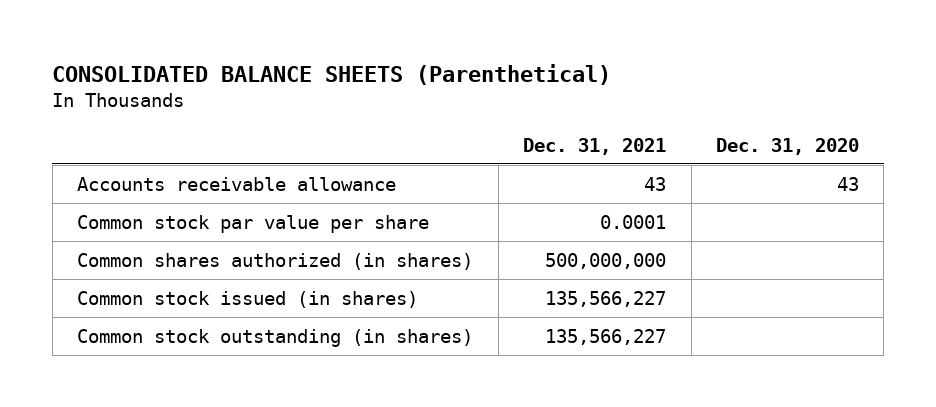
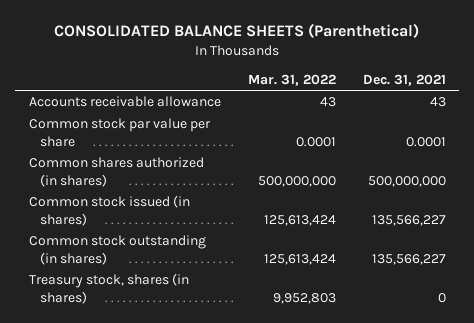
- | Dec. 31, 2021 | Dec. 31, 2020
+ | Mar. 31, 2022 | Dec. 31, 2021
+ Treasury stock, shares (in shares) | 9,952,803 | 0

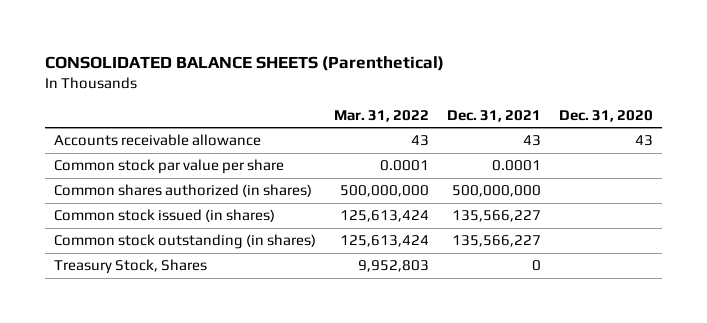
- | Mar. 31, 2022 | Dec. 31, 2021
+ | Mar. 31, 2022 | Dec. 31, 2021 | Dec. 31, 2020
- Treasury stock, shares (in shares) | 9,952,803 | 0
+ Treasury Stock, Shares | 9,952,803 | 0 |

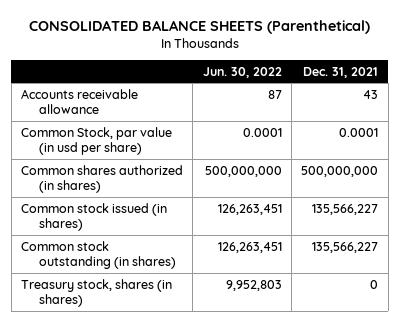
- | Mar. 31, 2022 | Dec. 31, 2021 | Dec. 31, 2020
+ | Jun. 30, 2022 | Dec. 31, 2021
- Common stock par value per share | 0.0001 | 0.0001 |
+ Common Stock, par value (in usd per share) | 0.0001 | 0.0001
- Treasury Stock, Shares | 9,952,803 | 0 |
+ Treasury stock, shares (in shares) | 9,952,803 | 0

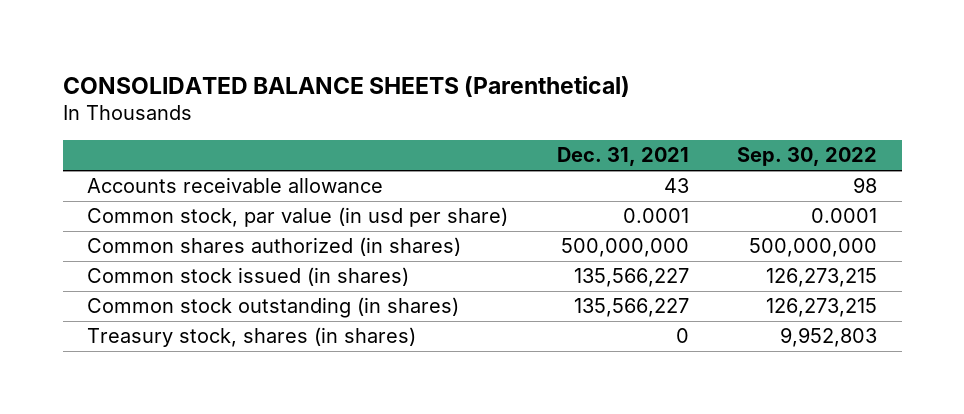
- | Jun. 30, 2022 | Dec. 31, 2021
+ | Dec. 31, 2021 | Sep. 30, 2022
- Common Stock, par value (in usd per share) | 0.0001 | 0.0001
+ Common stock, par value (in usd per share) | 0.0001 | 0.0001

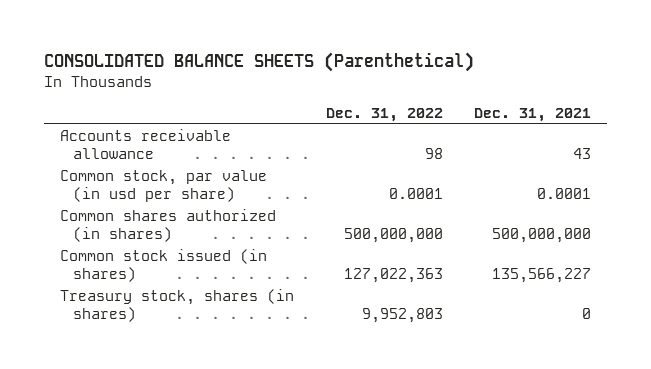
- | Dec. 31, 2021 | Sep. 30, 2022
+ | Dec. 31, 2022 | Dec. 31, 2021
- Common stock outstanding (in shares) | 135,566,227 | 126,273,215

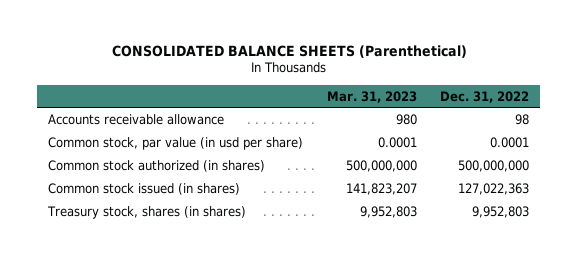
- | Dec. 31, 2022 | Dec. 31, 2021
+ | Mar. 31, 2023 | Dec. 31, 2022
- Common shares authorized (in shares) | 500,000,000 | 500,000,000
+ Common stock authorized (in shares) | 500,000,000 | 500,000,000

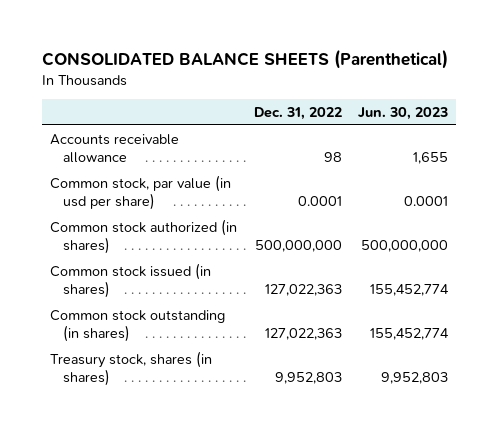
- | Mar. 31, 2023 | Dec. 31, 2022
+ | Dec. 31, 2022 | Jun. 30, 2023
+ Common stock outstanding (in shares) | 127,022,363 | 155,452,774

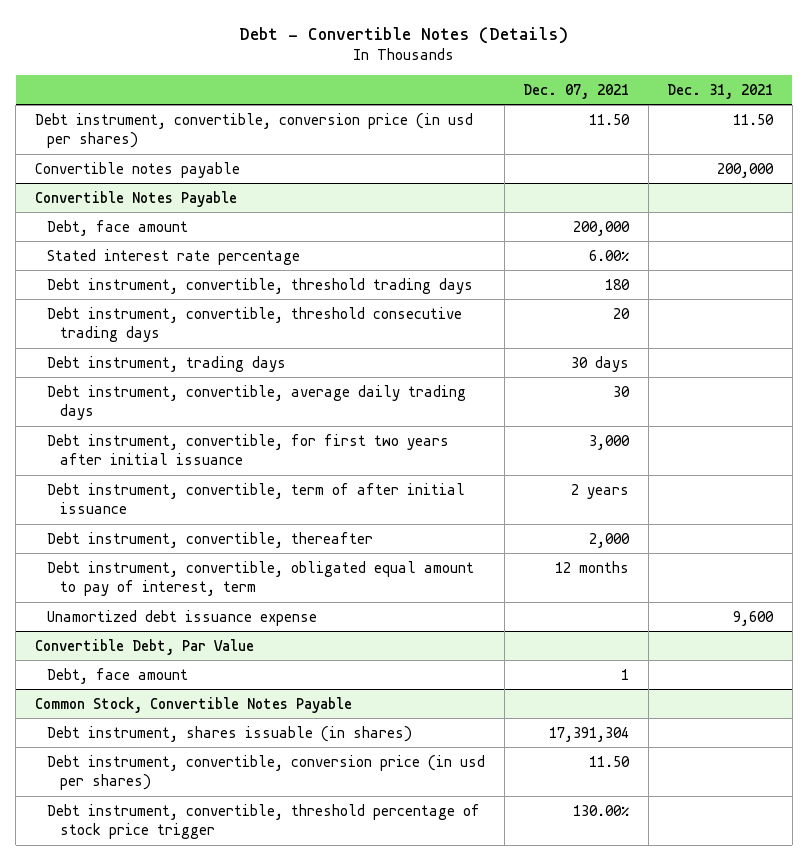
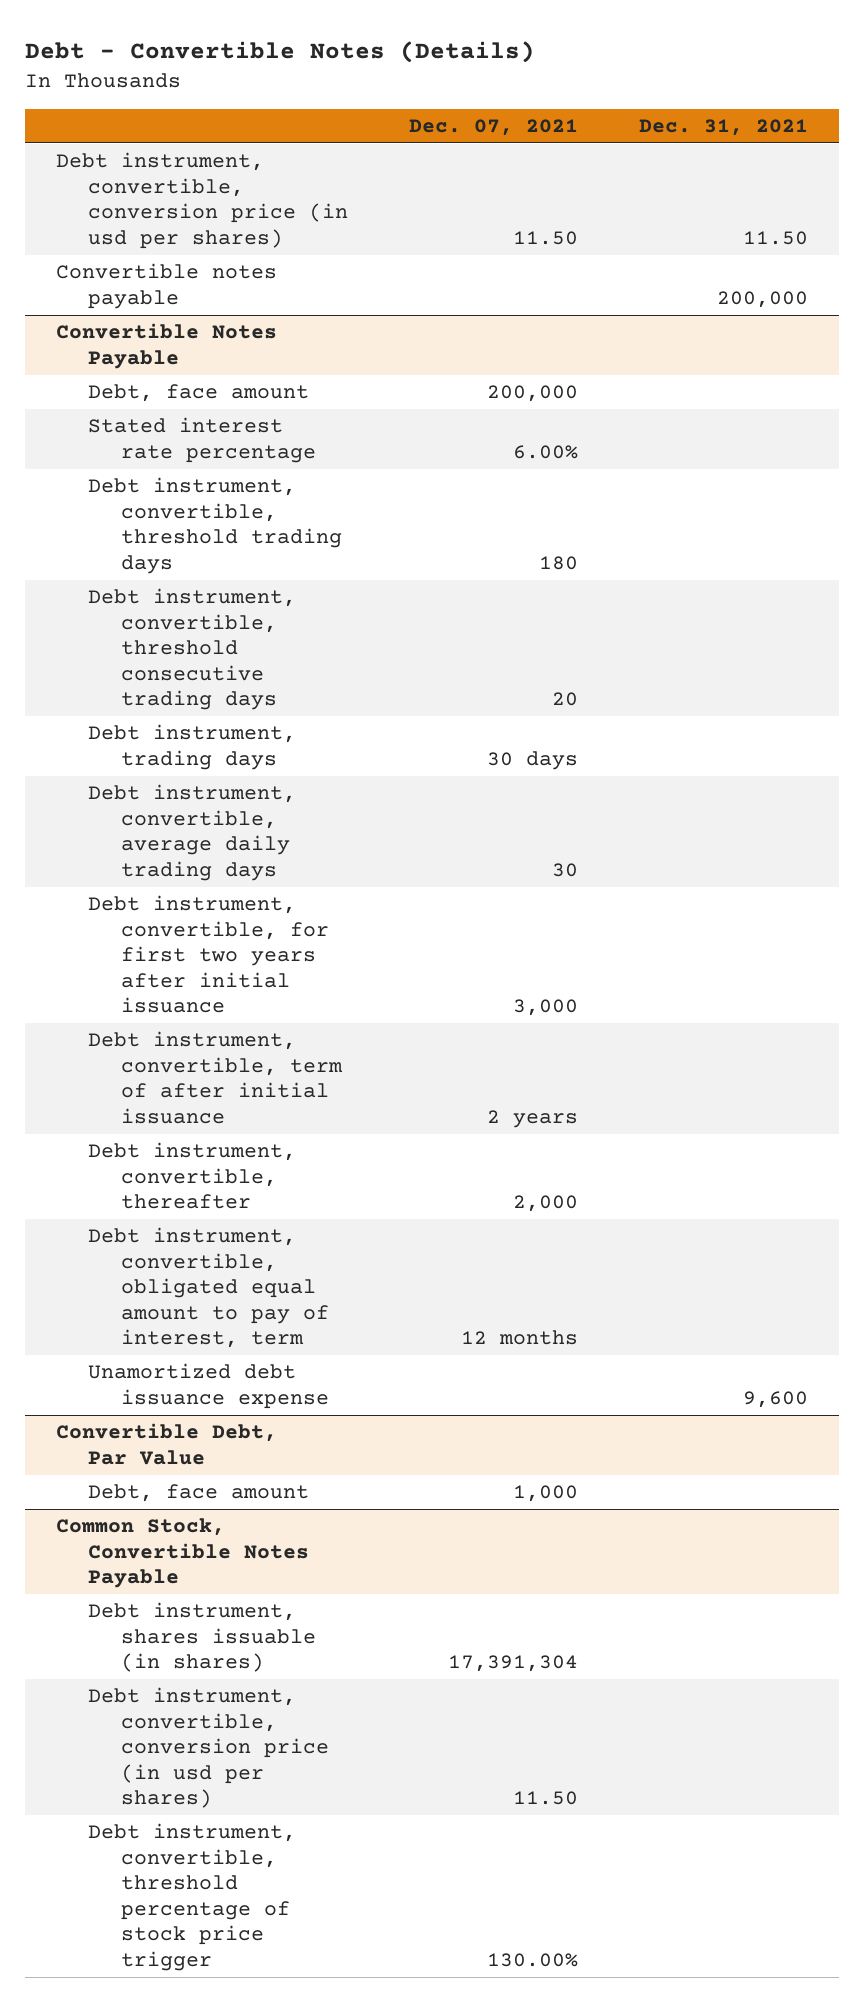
@ Convertible Debt, Par Value
- Debt, face amount | 1 |
+ Debt, face amount | 1,000 |

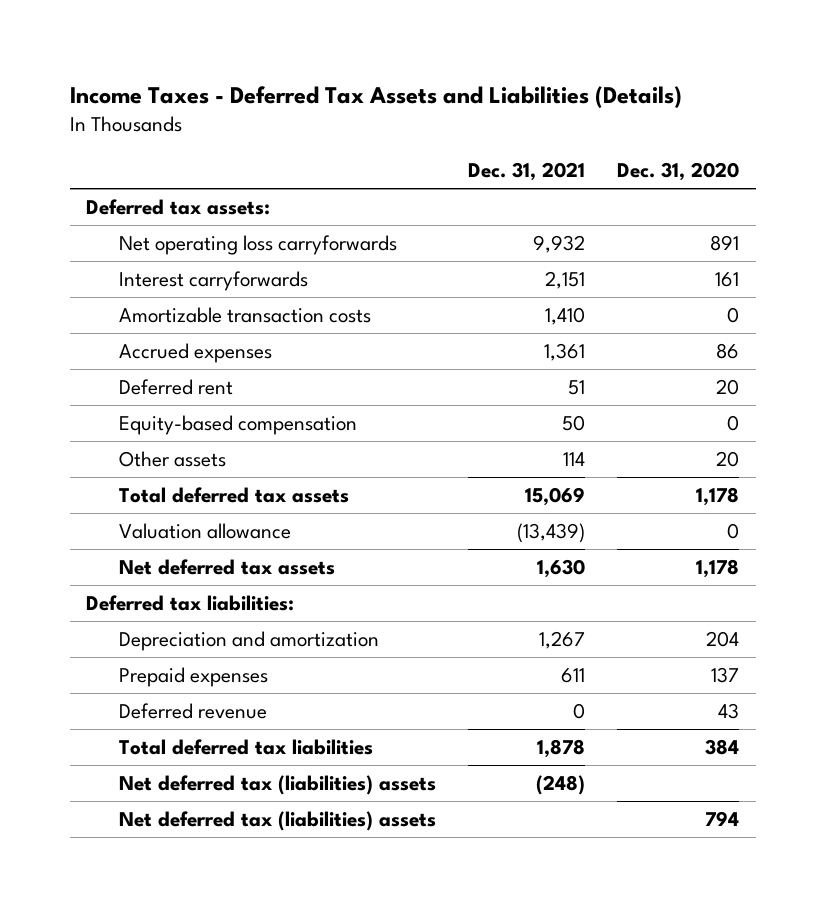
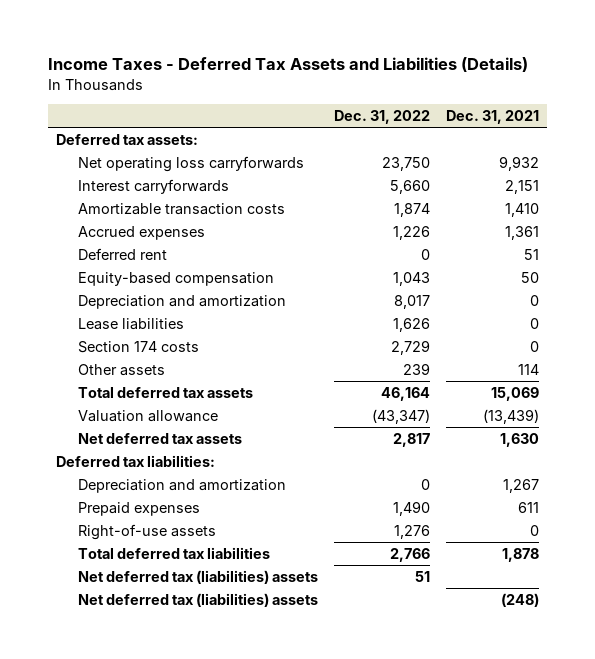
- | Dec. 31, 2021 | Dec. 31, 2020
+ | Dec. 31, 2022 | Dec. 31, 2021
+ Depreciation and amortization | 8,017 | 0
+ Lease liabilities | 1,626 | 0
+ Section 174 costs | 2,729 | 0
- Deferred revenue | 0 | 43
+ Right-of-use assets | 1,276 | 0
moved down: Net deferred tax (liabilities) assets | | (248)

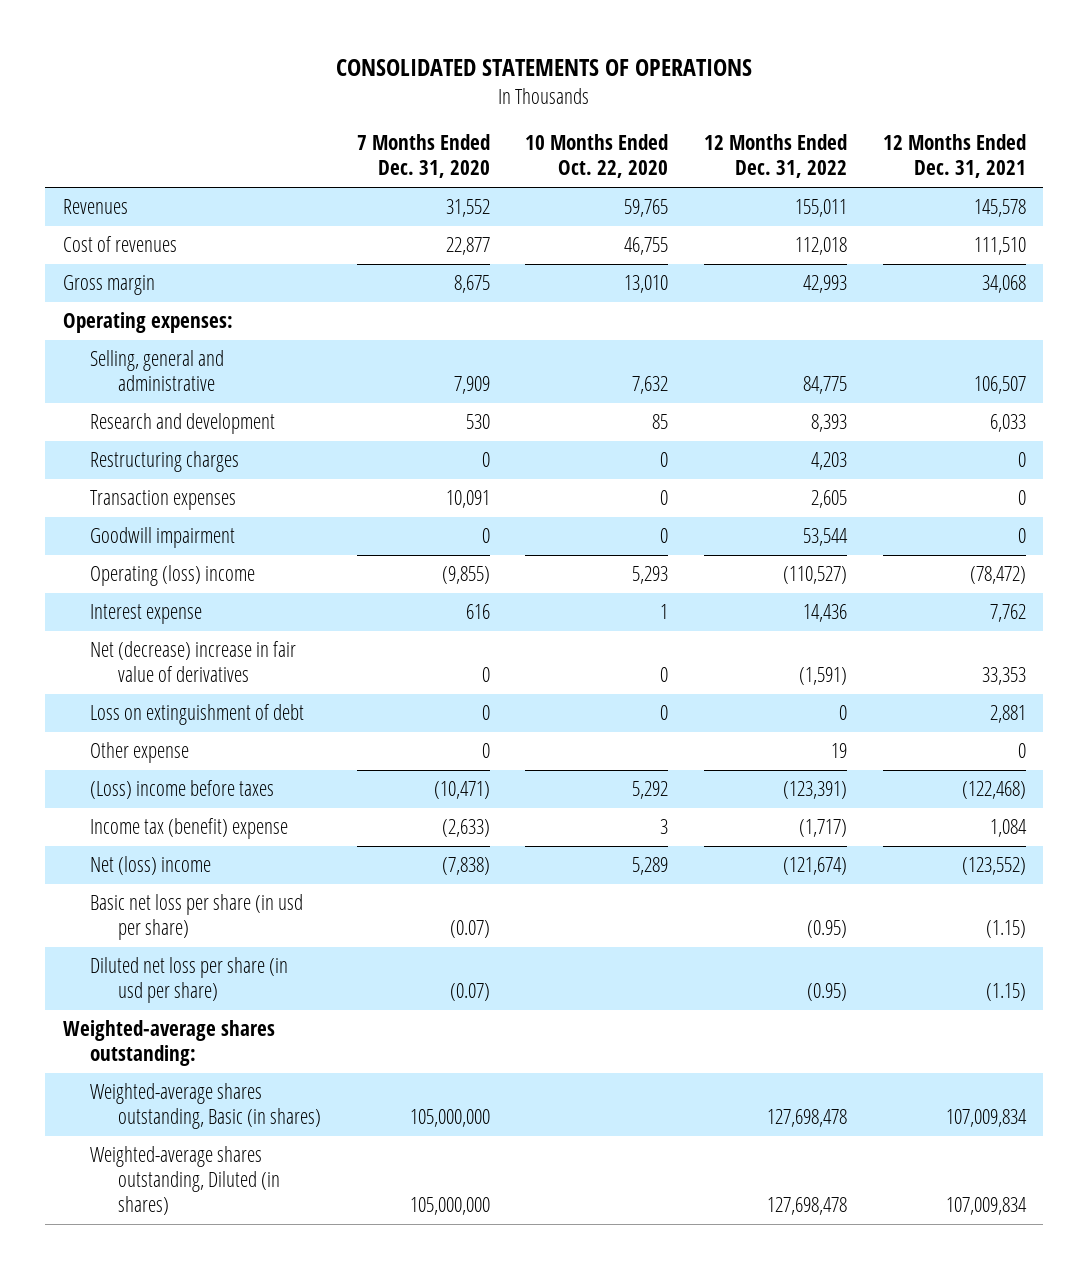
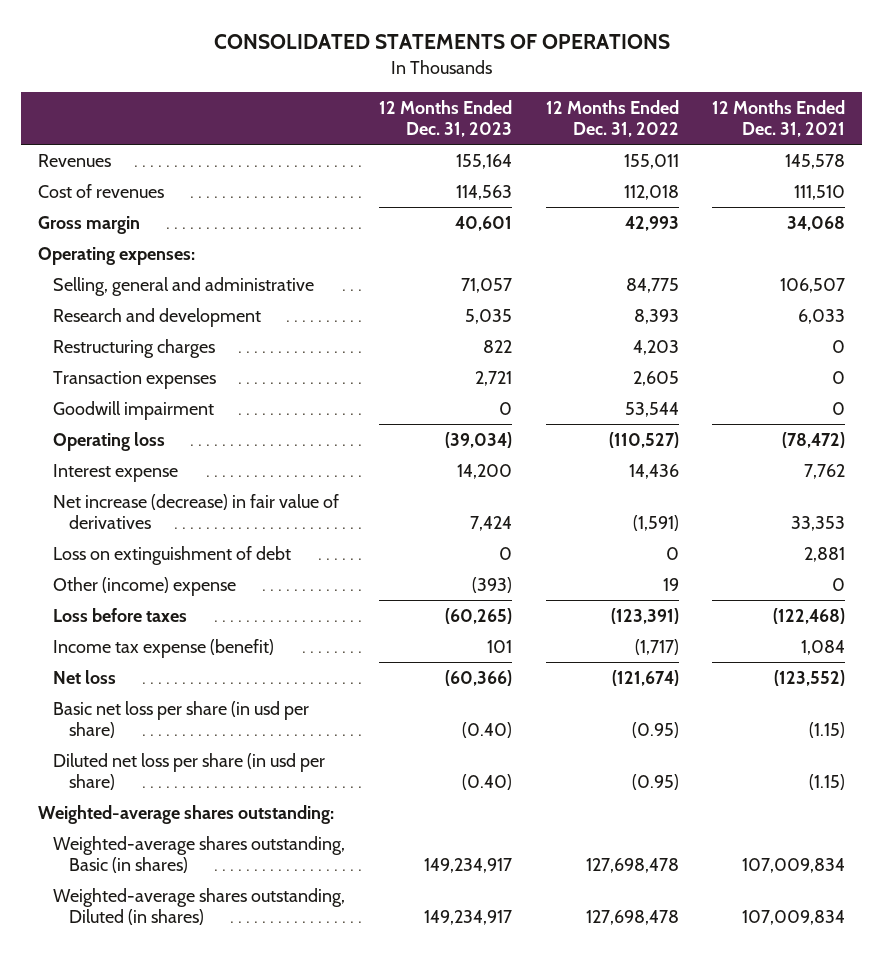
- | 7 Months Ended Dec. 31, 2020 | 10 Months Ended Oct. 22, 2020 | 12 Months Ended Dec. 31, 2022 | 12 Months Ended Dec. 31, 2021
+ | 12 Months Ended Dec. 31, 2023 | 12 Months Ended Dec. 31, 2022 | 12 Months Ended Dec. 31, 2021
- Operating (loss) income | (9,855) | 5,293 | (110,527) | (78,472)
+ Operating loss | (39,034) | (110,527) | (78,472)
- Net (decrease) increase in fair value of derivatives | 0 | 0 | (1,591) | 33,353
+ Net increase (decrease) in fair value of derivatives | 7,424 | (1,591) | 33,353
- Other expense | 0 | | 19 | 0
- (Loss) income before taxes | (10,471) | 5,292 | (123,391) | (122,468)
- Income tax (benefit) expense | (2,633) | 3 | (1,717) | 1,084
- Net (loss) income | (7,838) | 5,289 | (121,674) | (123,552)
+ Other (income) expense | (393) | 19 | 0
+ Loss before taxes | (60,265) | (123,391) | (122,468)
+ Income tax expense (benefit) | 101 | (1,717) | 1,084
+ Net loss | (60,366) | (121,674) | (123,552)

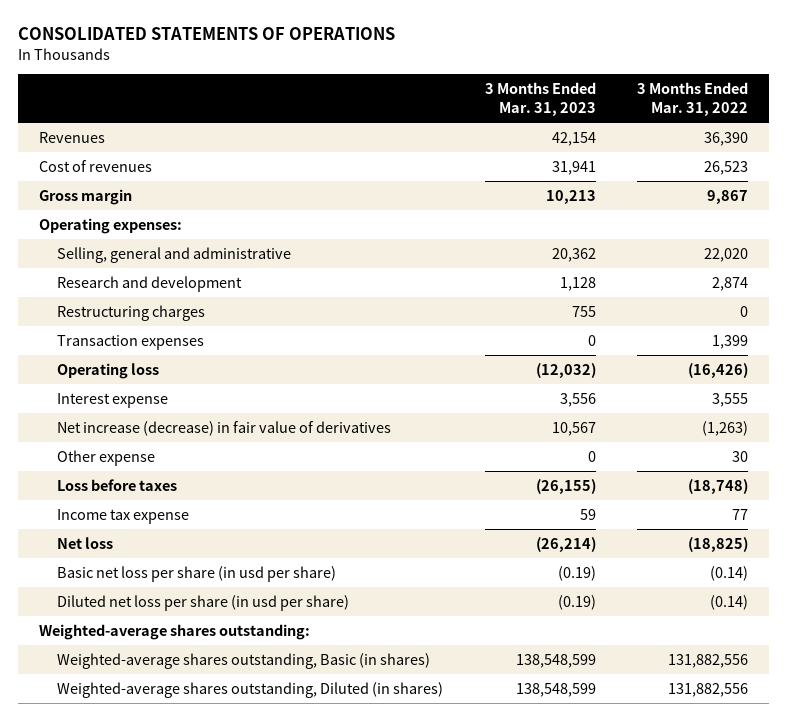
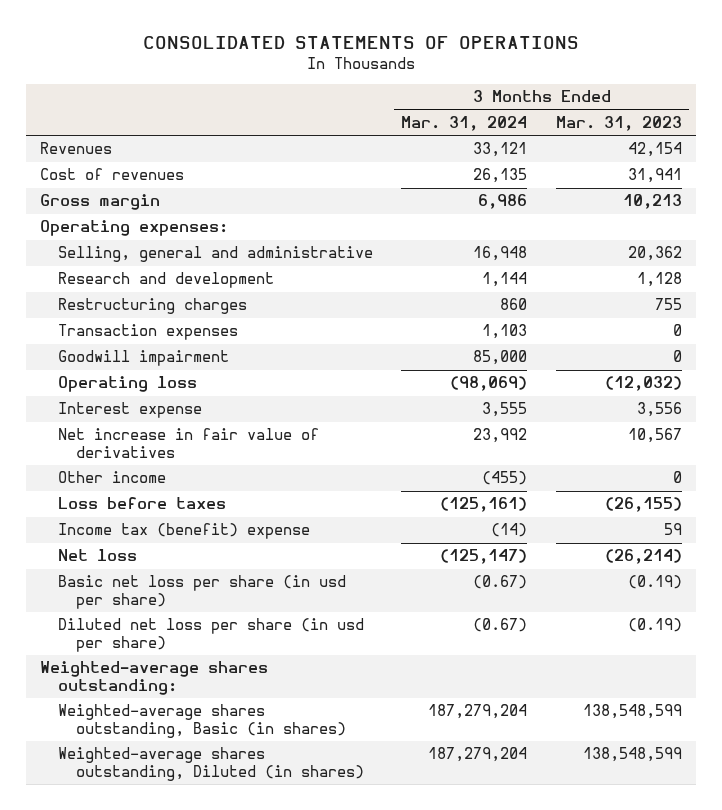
- | 3 Months Ended Mar. 31, 2023 | 3 Months Ended Mar. 31, 2022
+ | 3 Months Ended Mar. 31, 2024 | 3 Months Ended Mar. 31, 2023
+ Goodwill impairment | 85,000 | 0
- Net increase (decrease) in fair value of derivatives | 10,567 | (1,263)
- Other expense | 0 | 30
+ Net increase in fair value of derivatives | 23,992 | 10,567
+ Other income | (455) | 0
- Income tax expense | 59 | 77
+ Income tax (benefit) expense | (14) | 59

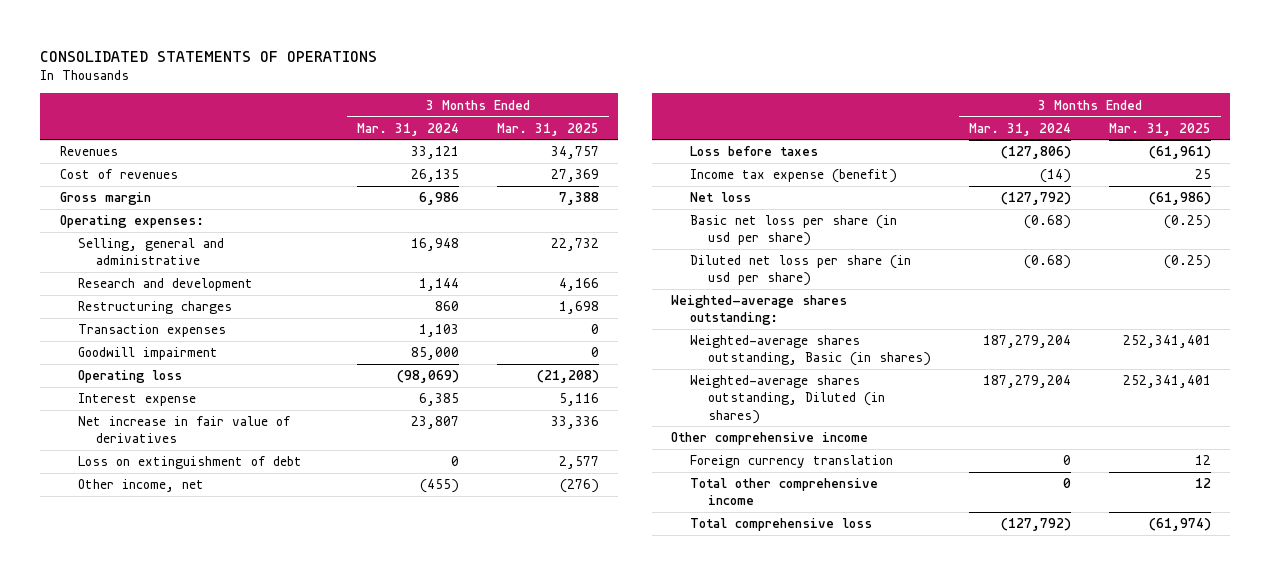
- | 3 Months Ended Mar. 31, 2024 | 3 Months Ended Mar. 31, 2023
+ | 3 Months Ended Mar. 31, 2024 | 3 Months Ended Mar. 31, 2025
- Interest expense | 3,555 | 3,556
- Net increase in fair value of derivatives | 23,992 | 10,567
- Other income | (455) | 0
- Loss before taxes | (125,161) | (26,155)
- Income tax (benefit) expense | (14) | 59
- Net loss | (125,147) | (26,214)
- Basic net loss per share (in usd per share) | (0.67) | (0.19)
- Diluted net loss per share (in usd per share) | (0.67) | (0.19)
+ Interest expense | 6,385 | 5,116
+ Net increase in fair value of derivatives | 23,807 | 33,336
+ Loss on extinguishment of debt | 0 | 2,577
+ Other income, net | (455) | (276)
+ Loss before taxes | (127,806) | (61,961)
+ Income tax expense (benefit) | (14) | 25
+ Net loss | (127,792) | (61,986)
+ Basic net loss per share (in usd per share) | (0.68) | (0.25)
+ Diluted net loss per share (in usd per share) | (0.68) | (0.25)
+ Other comprehensive income
+ Foreign currency translation | 0 | 12
+ Total other comprehensive income | 0 | 12
+ Total comprehensive loss | (127,792) | (61,974)

